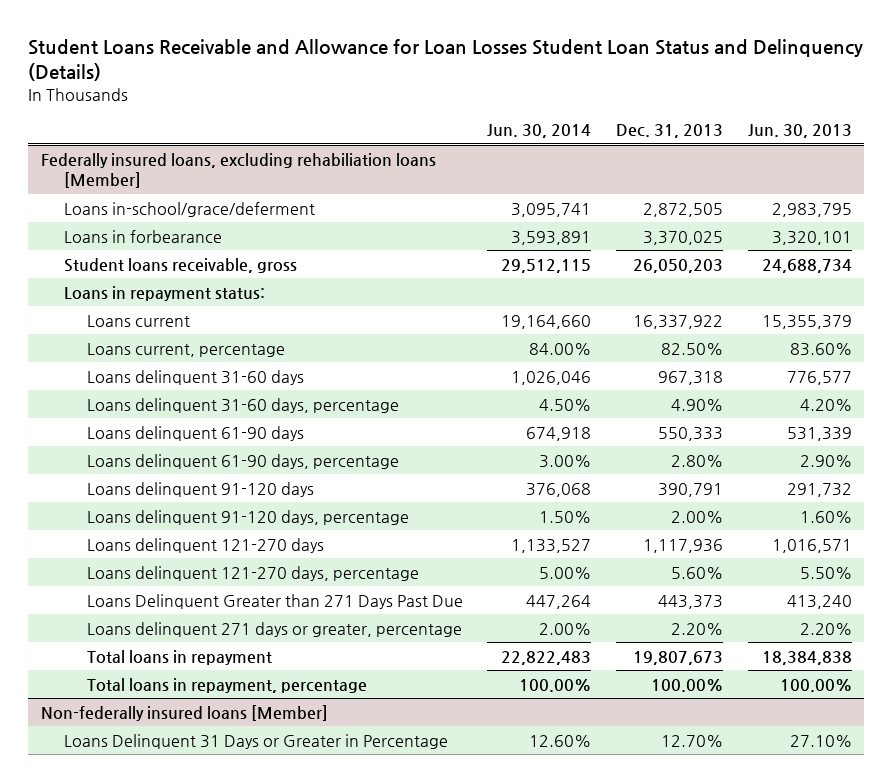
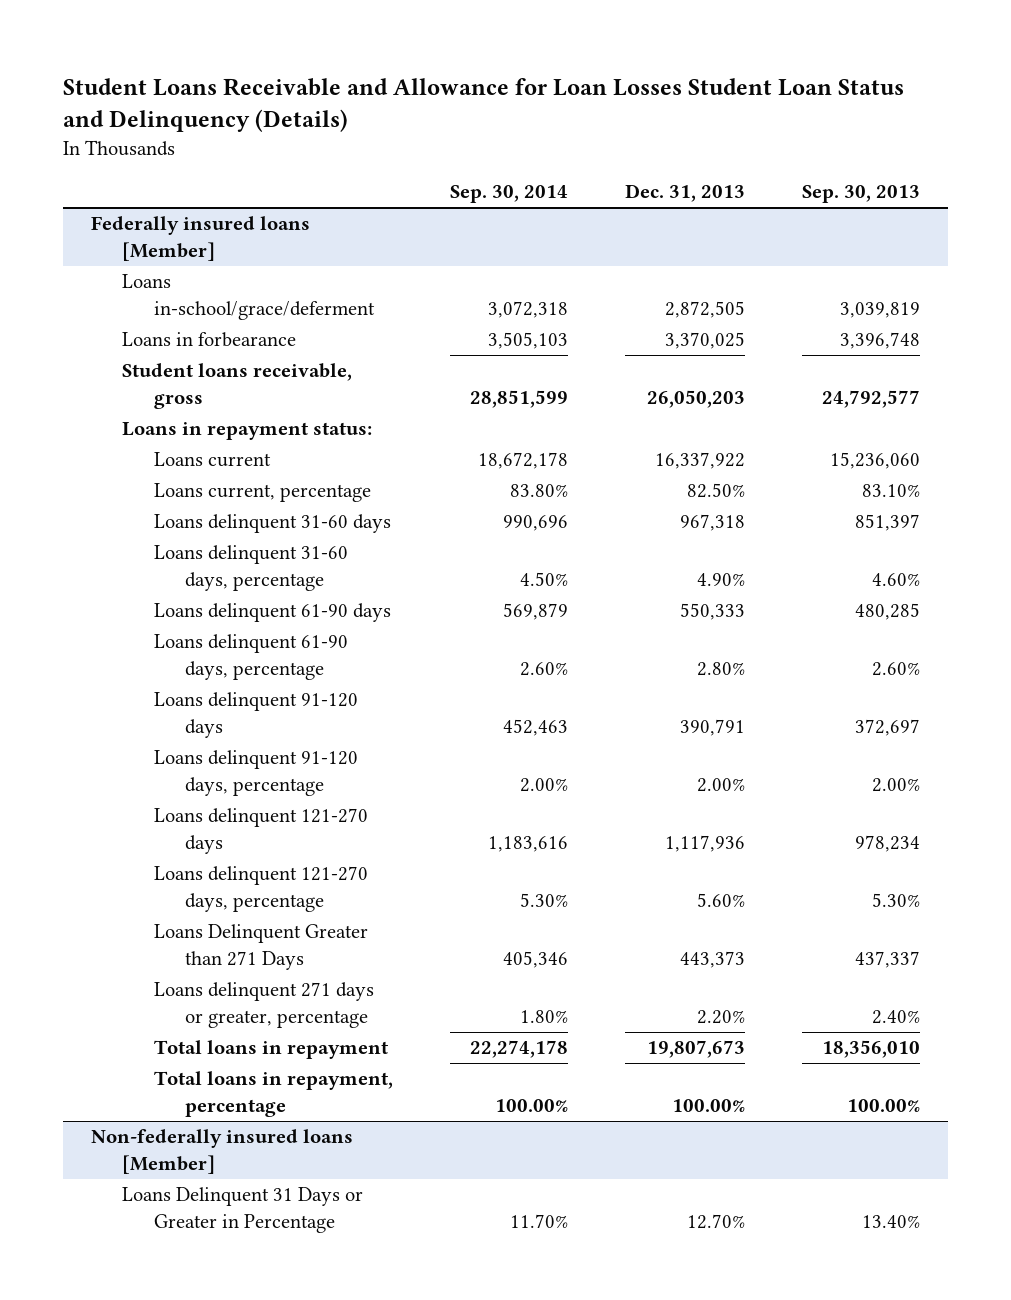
- | Jun. 30, 2014 | Dec. 31, 2013 | Jun. 30, 2013
+ | Sep. 30, 2014 | Dec. 31, 2013 | Sep. 30, 2013
- Federally insured loans, excluding rehabiliation loans [Member]
+ Federally insured loans [Member]
- Loans Delinquent Greater than 271 Days Past Due | 447,264 | 443,373 | 413,240
+ Loans Delinquent Greater than 271 Days | 405,346 | 443,373 | 437,337

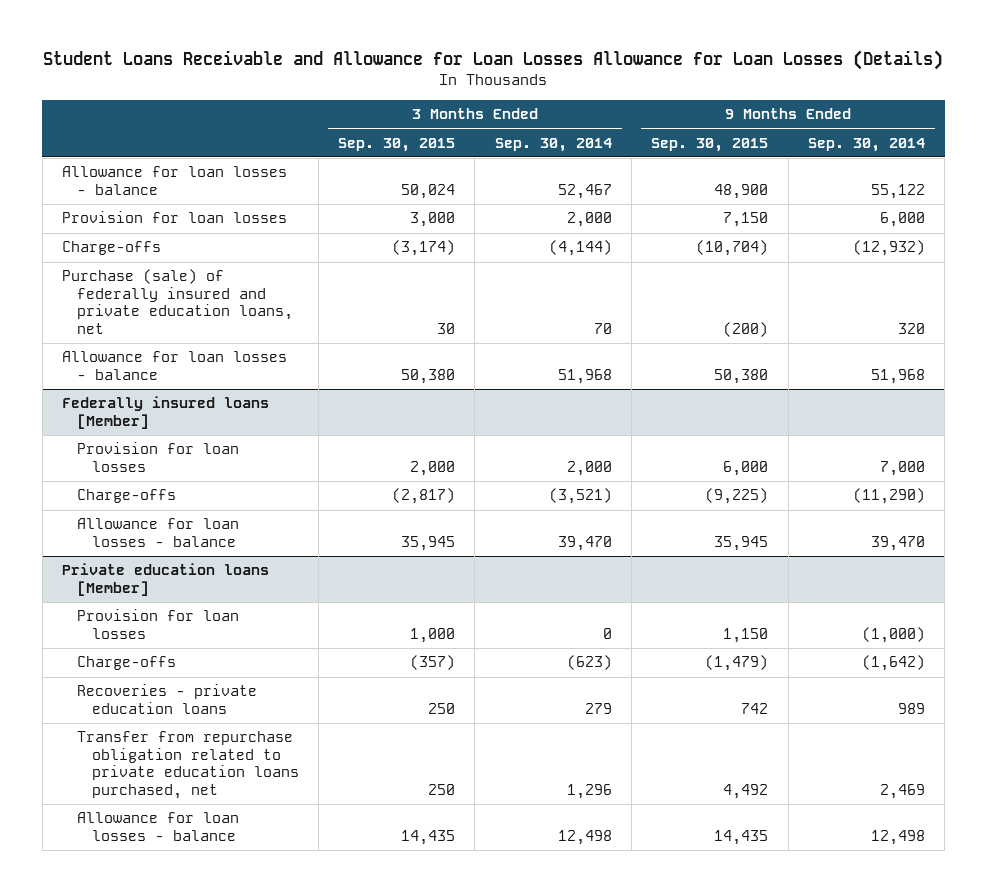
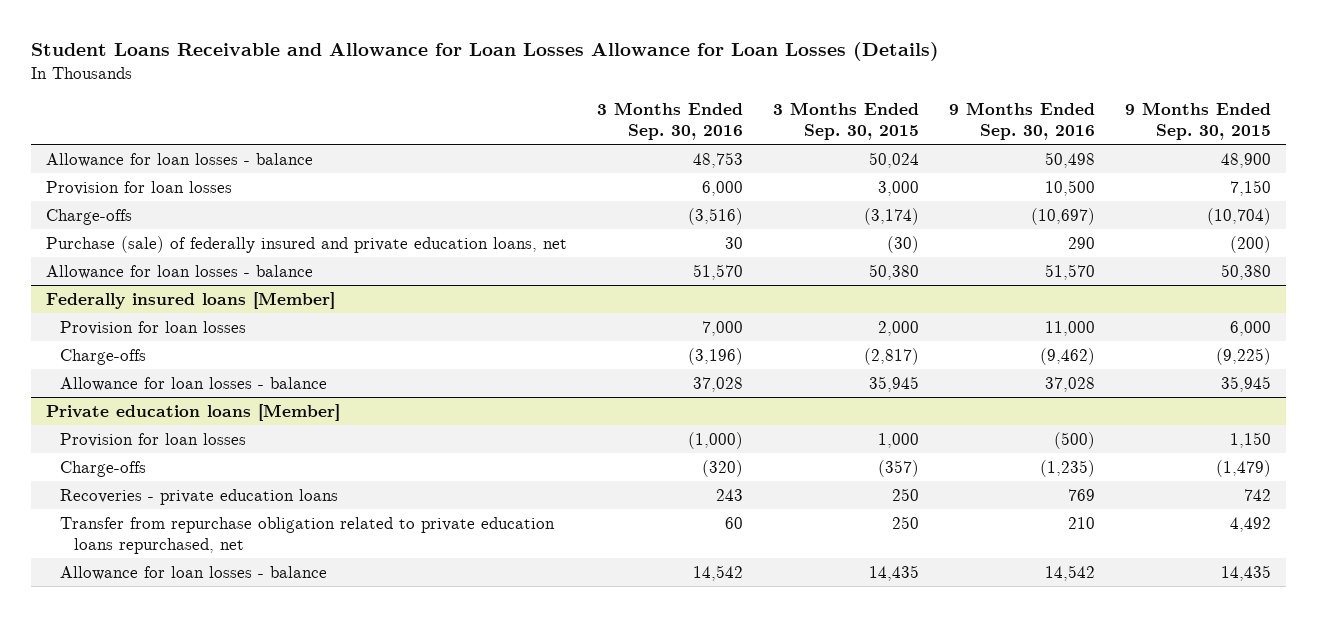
- | 3 Months Ended Sep. 30, 2015 | 3 Months Ended Sep. 30, 2014 | 9 Months Ended Sep. 30, 2015 | 9 Months Ended Sep. 30, 2014
+ | 3 Months Ended Sep. 30, 2016 | 3 Months Ended Sep. 30, 2015 | 9 Months Ended Sep. 30, 2016 | 9 Months Ended Sep. 30, 2015
- Purchase (sale) of federally insured and private education loans, net | 30 | 70 | (200) | 320
+ Purchase (sale) of federally insured and private education loans, net | 30 | (30) | 290 | (200)
@ Private education loans [Member]
- Transfer from repurchase obligation related to private education loans purchased, net | 250 | 1,296 | 4,492 | 2,469
+ Transfer from repurchase obligation related to private education loans repurchased, net | 60 | 250 | 210 | 4,492

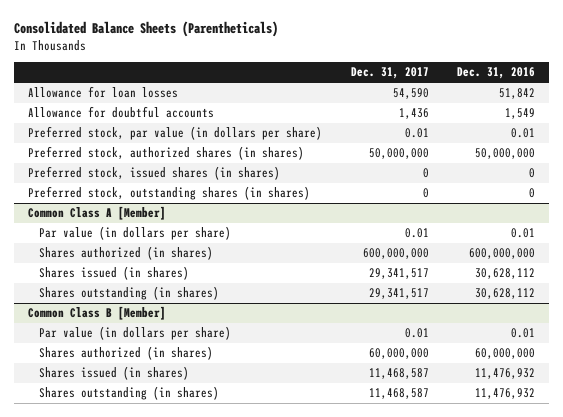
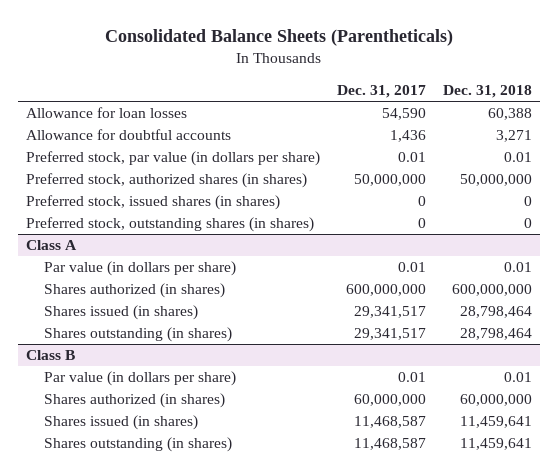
- | Dec. 31, 2017 | Dec. 31, 2016
+ | Dec. 31, 2017 | Dec. 31, 2018
- Common Class A [Member]
+ Class A
- Common Class B [Member]
+ Class B

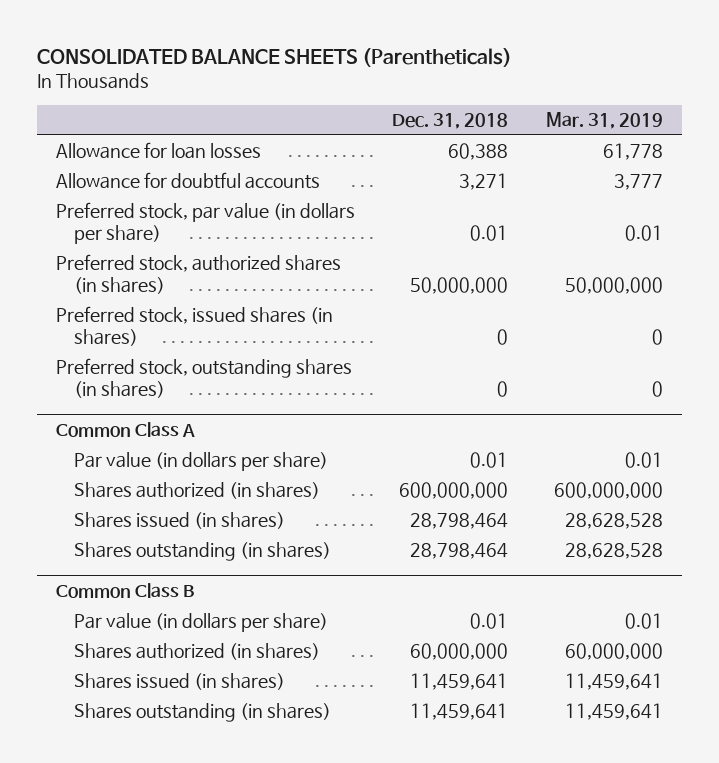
- Consolidated Balance Sheets (Parentheticals)
+ CONSOLIDATED BALANCE SHEETS (Parentheticals)
- | Dec. 31, 2017 | Dec. 31, 2018
+ | Dec. 31, 2018 | Mar. 31, 2019
- Class A
+ Common Class A
- Class B
+ Common Class B

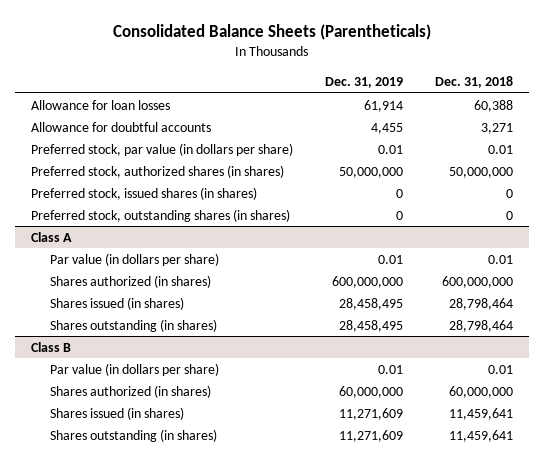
- CONSOLIDATED BALANCE SHEETS (Parentheticals)
+ Consolidated Balance Sheets (Parentheticals)
- | Dec. 31, 2018 | Mar. 31, 2019
+ | Dec. 31, 2019 | Dec. 31, 2018
- Common Class A
+ Class A
- Common Class B
+ Class B

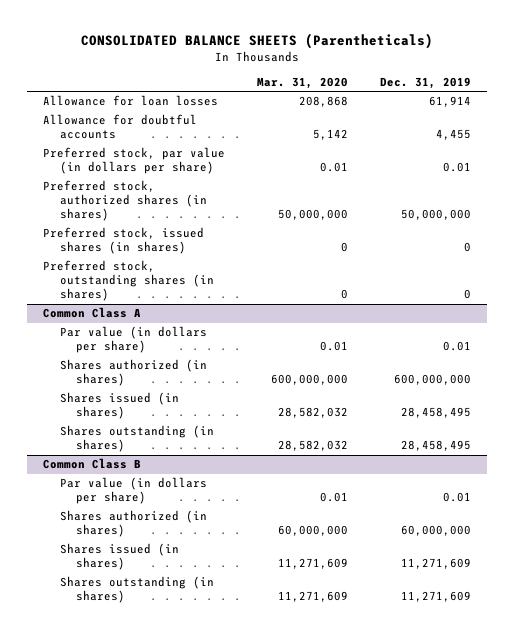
- Consolidated Balance Sheets (Parentheticals)
+ CONSOLIDATED BALANCE SHEETS (Parentheticals)
- | Dec. 31, 2019 | Dec. 31, 2018
+ | Mar. 31, 2020 | Dec. 31, 2019
- Class A
+ Common Class A
- Class B
+ Common Class B

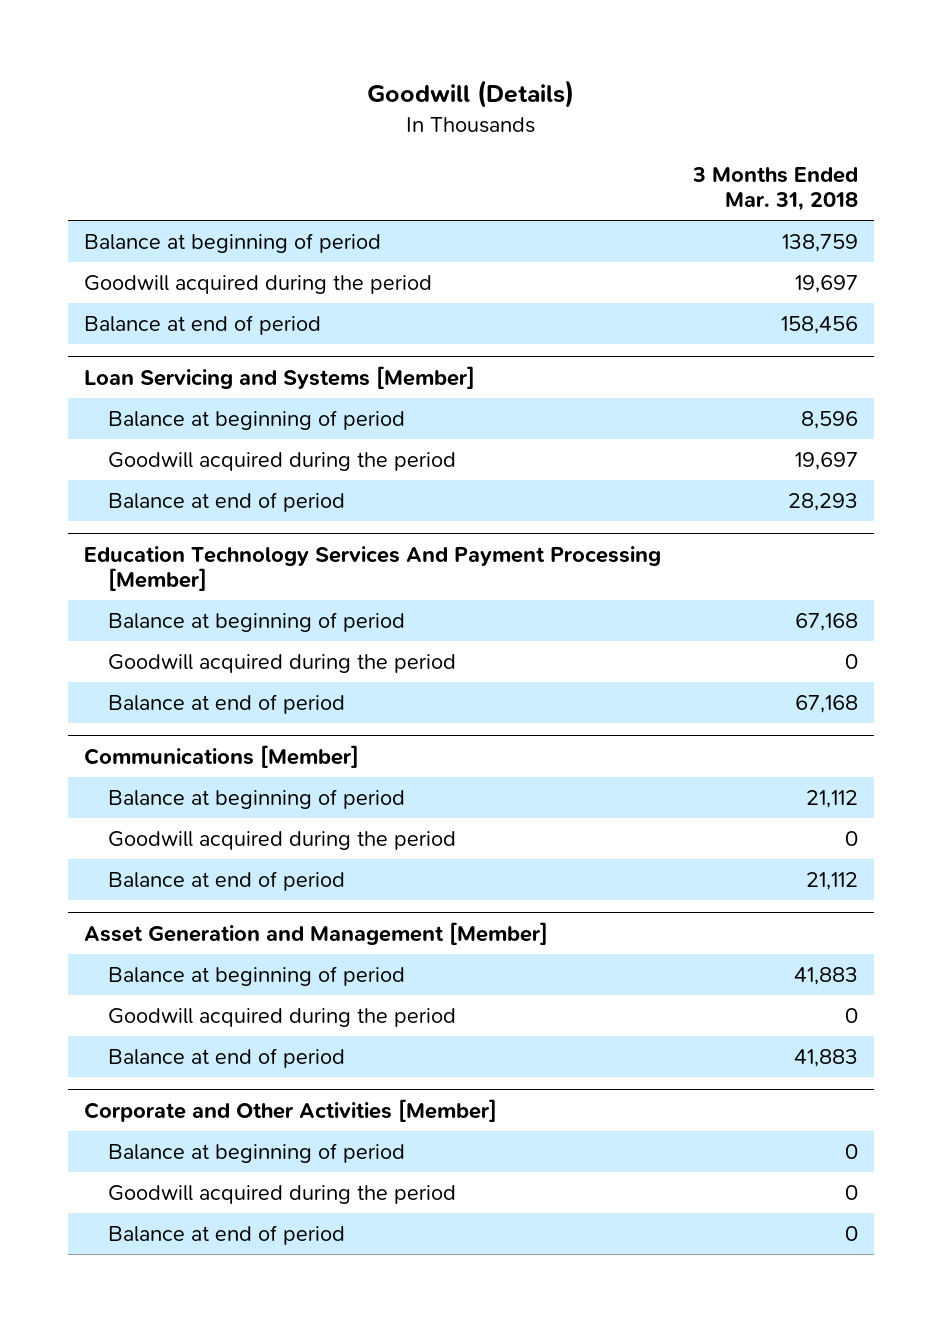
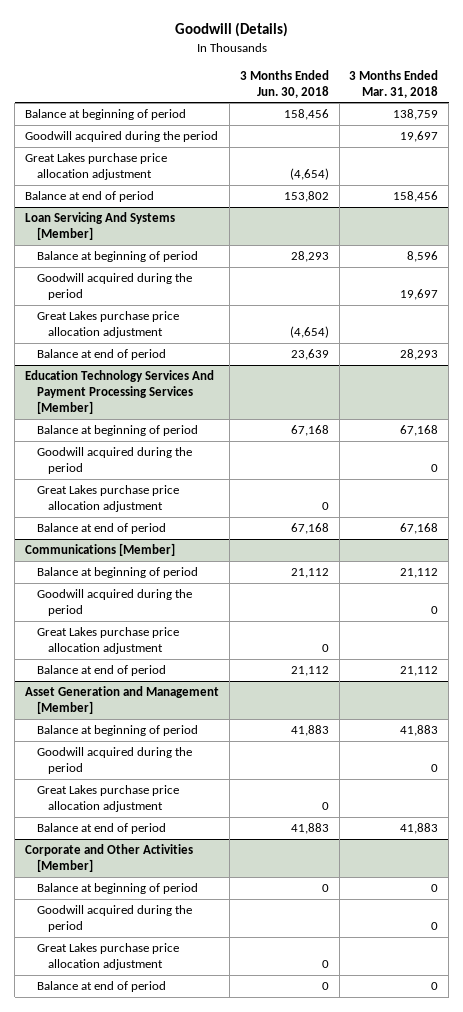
- | 3 Months Ended Mar. 31, 2018
+ | 3 Months Ended Jun. 30, 2018 | 3 Months Ended Mar. 31, 2018
+ Great Lakes purchase price allocation adjustment | (4,654) |
- Loan Servicing and Systems [Member]
+ Loan Servicing And Systems [Member]
+ Great Lakes purchase price allocation adjustment | (4,654) |
- Education Technology Services And Payment Processing [Member]
+ Education Technology Services And Payment Processing Services [Member]
+ Great Lakes purchase price allocation adjustment | 0 |
@ Communications [Member]
+ Great Lakes purchase price allocation adjustment | 0 |
@ Asset Generation and Management [Member]
+ Great Lakes purchase price allocation adjustment | 0 |
@ Corporate and Other Activities [Member]
+ Great Lakes purchase price allocation adjustment | 0 |

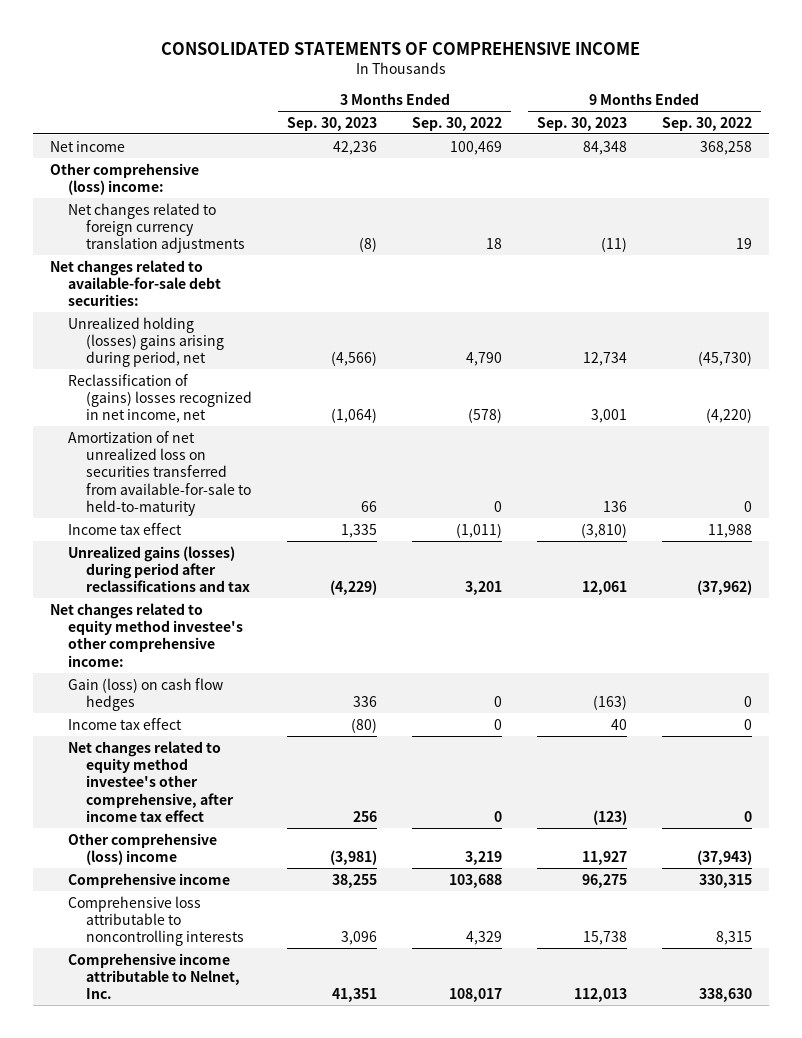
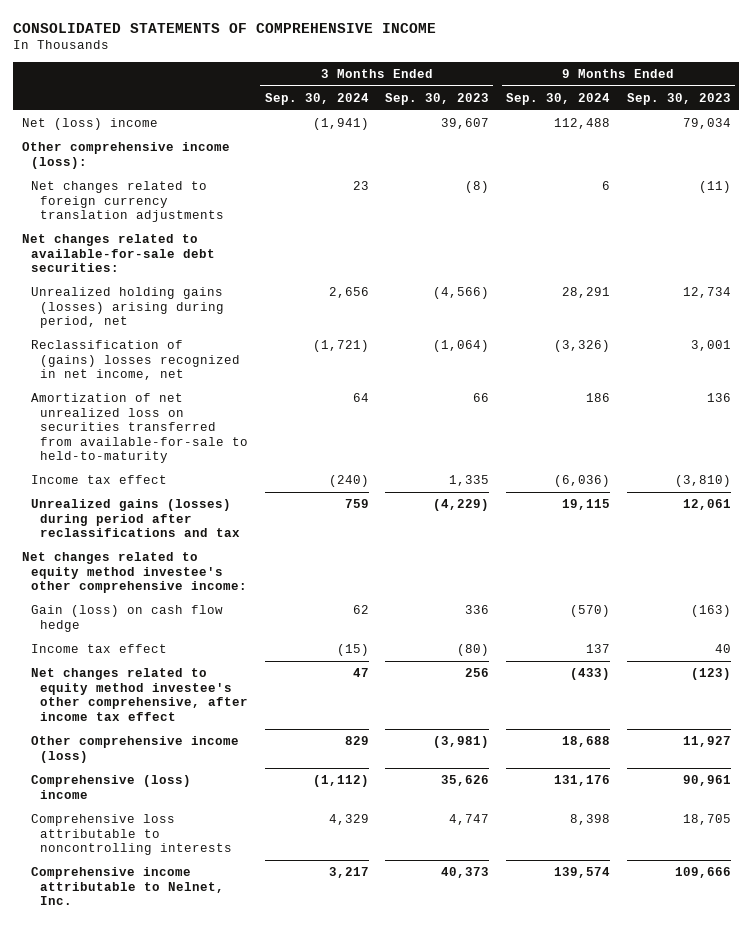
- | 3 Months Ended Sep. 30, 2023 | 3 Months Ended Sep. 30, 2022 | 9 Months Ended Sep. 30, 2023 | 9 Months Ended Sep. 30, 2022
+ | 3 Months Ended Sep. 30, 2024 | 3 Months Ended Sep. 30, 2023 | 9 Months Ended Sep. 30, 2024 | 9 Months Ended Sep. 30, 2023
- Net income | 42,236 | 100,469 | 84,348 | 368,258
- Other comprehensive (loss) income:
+ Net (loss) income | (1,941) | 39,607 | 112,488 | 79,034
+ Other comprehensive income (loss):
- Unrealized holding (losses) gains arising during period, net | (4,566) | 4,790 | 12,734 | (45,730)
+ Unrealized holding gains (losses) arising during period, net | 2,656 | (4,566) | 28,291 | 12,734
- Gain (loss) on cash flow hedges | 336 | 0 | (163) | 0
+ Gain (loss) on cash flow hedge | 62 | 336 | (570) | (163)
- Other comprehensive (loss) income | (3,981) | 3,219 | 11,927 | (37,943)
- Comprehensive income | 38,255 | 103,688 | 96,275 | 330,315
- Comprehensive loss attributable to noncontrolling interests | 3,096 | 4,329 | 15,738 | 8,315
- Comprehensive income attributable to Nelnet, Inc. | 41,351 | 108,017 | 112,013 | 338,630
+ Other comprehensive income (loss) | 829 | (3,981) | 18,688 | 11,927
+ Comprehensive (loss) income | (1,112) | 35,626 | 131,176 | 90,961
+ Comprehensive loss attributable to noncontrolling interests | 4,329 | 4,747 | 8,398 | 18,705
+ Comprehensive income attributable to Nelnet, Inc. | 3,217 | 40,373 | 139,574 | 109,666

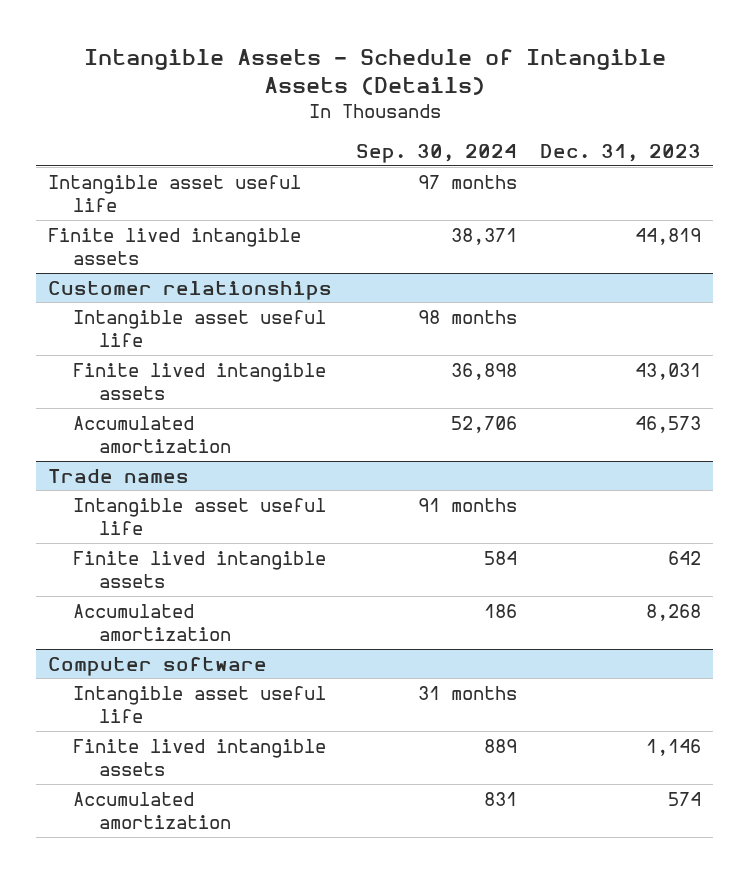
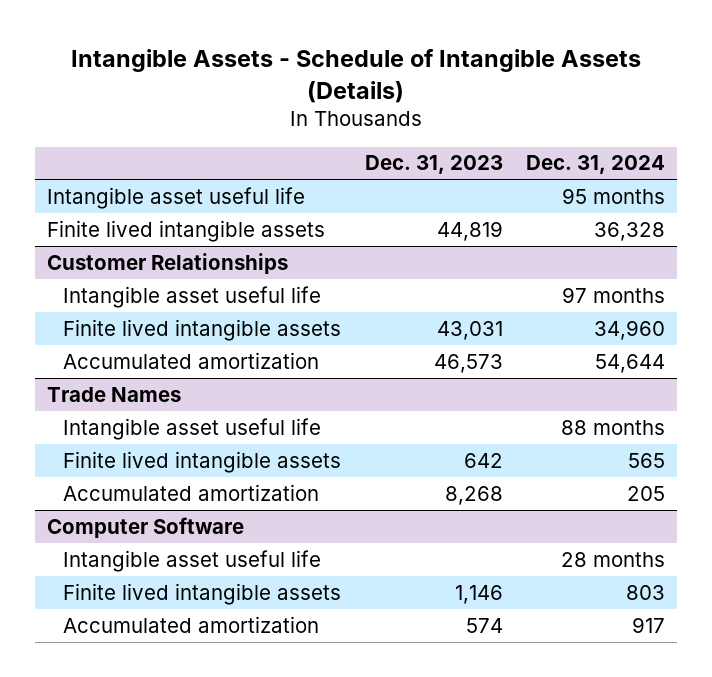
- | Sep. 30, 2024 | Dec. 31, 2023
+ | Dec. 31, 2023 | Dec. 31, 2024
- Customer relationships
+ Customer Relationships
- Trade names
+ Trade Names
- Computer software
+ Computer Software

